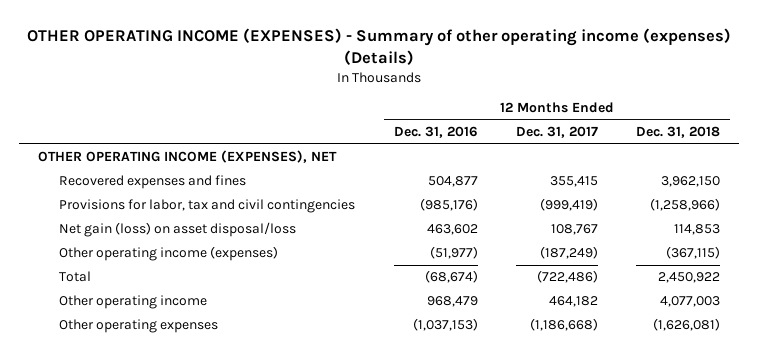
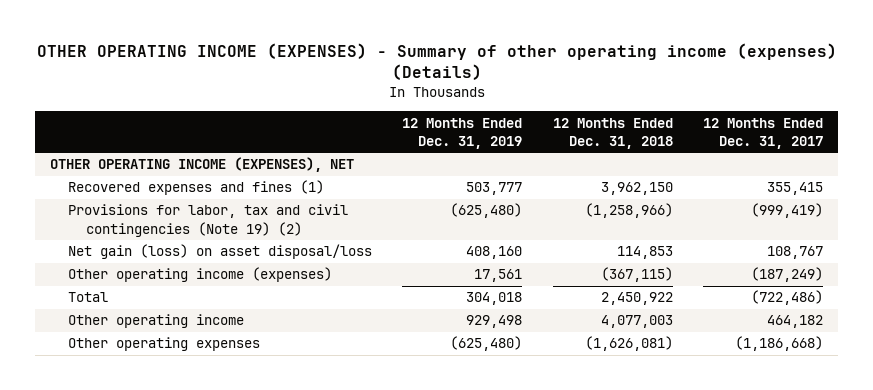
- | 12 Months Ended Dec. 31, 2016 | 12 Months Ended Dec. 31, 2017 | 12 Months Ended Dec. 31, 2018
+ | 12 Months Ended Dec. 31, 2019 | 12 Months Ended Dec. 31, 2018 | 12 Months Ended Dec. 31, 2017
- Recovered expenses and fines | 504,877 | 355,415 | 3,962,150
- Provisions for labor, tax and civil contingencies | (985,176) | (999,419) | (1,258,966)
+ Recovered expenses and fines (1) | 503,777 | 3,962,150 | 355,415
+ Provisions for labor, tax and civil contingencies (Note 19) (2) | (625,480) | (1,258,966) | (999,419)

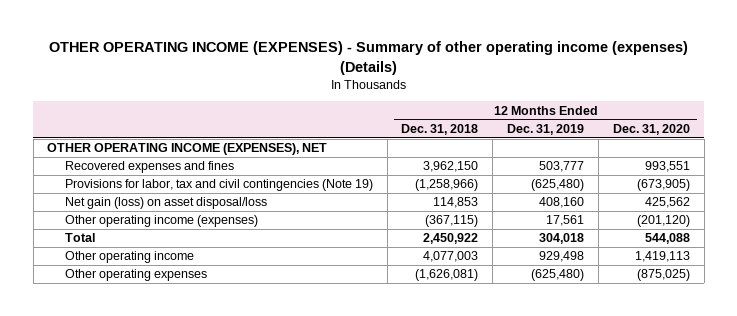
- | 12 Months Ended Dec. 31, 2019 | 12 Months Ended Dec. 31, 2018 | 12 Months Ended Dec. 31, 2017
+ | 12 Months Ended Dec. 31, 2018 | 12 Months Ended Dec. 31, 2019 | 12 Months Ended Dec. 31, 2020
- Recovered expenses and fines (1) | 503,777 | 3,962,150 | 355,415
- Provisions for labor, tax and civil contingencies (Note 19) (2) | (625,480) | (1,258,966) | (999,419)
+ Recovered expenses and fines | 3,962,150 | 503,777 | 993,551
+ Provisions for labor, tax and civil contingencies (Note 19) | (1,258,966) | (625,480) | (673,905)

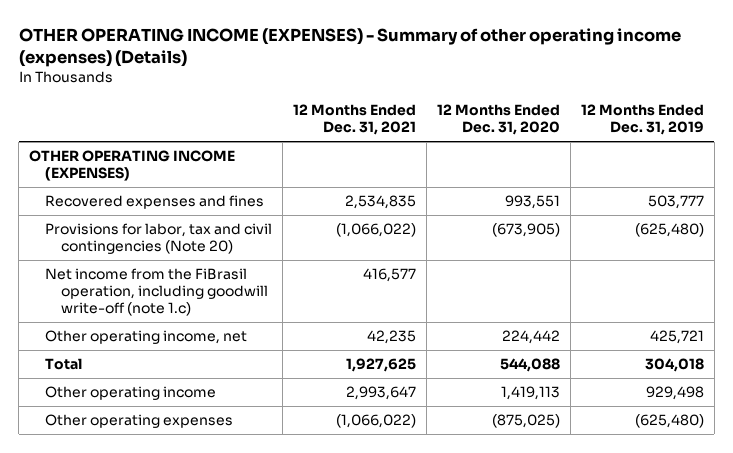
- | 12 Months Ended Dec. 31, 2018 | 12 Months Ended Dec. 31, 2019 | 12 Months Ended Dec. 31, 2020
+ | 12 Months Ended Dec. 31, 2021 | 12 Months Ended Dec. 31, 2020 | 12 Months Ended Dec. 31, 2019
- OTHER OPERATING INCOME (EXPENSES), NET
+ OTHER OPERATING INCOME (EXPENSES)
- Provisions for labor, tax and civil contingencies (Note 19) | (1,258,966) | (625,480) | (673,905)
- Net gain (loss) on asset disposal/loss | 114,853 | 408,160 | 425,562
- Other operating income (expenses) | (367,115) | 17,561 | (201,120)
+ Provisions for labor, tax and civil contingencies (Note 20) | (1,066,022) | (673,905) | (625,480)
+ Net income from the FiBrasil operation, including goodwill write-off (note 1.c) | 416,577 | |
+ Other operating income, net | 42,235 | 224,442 | 425,721

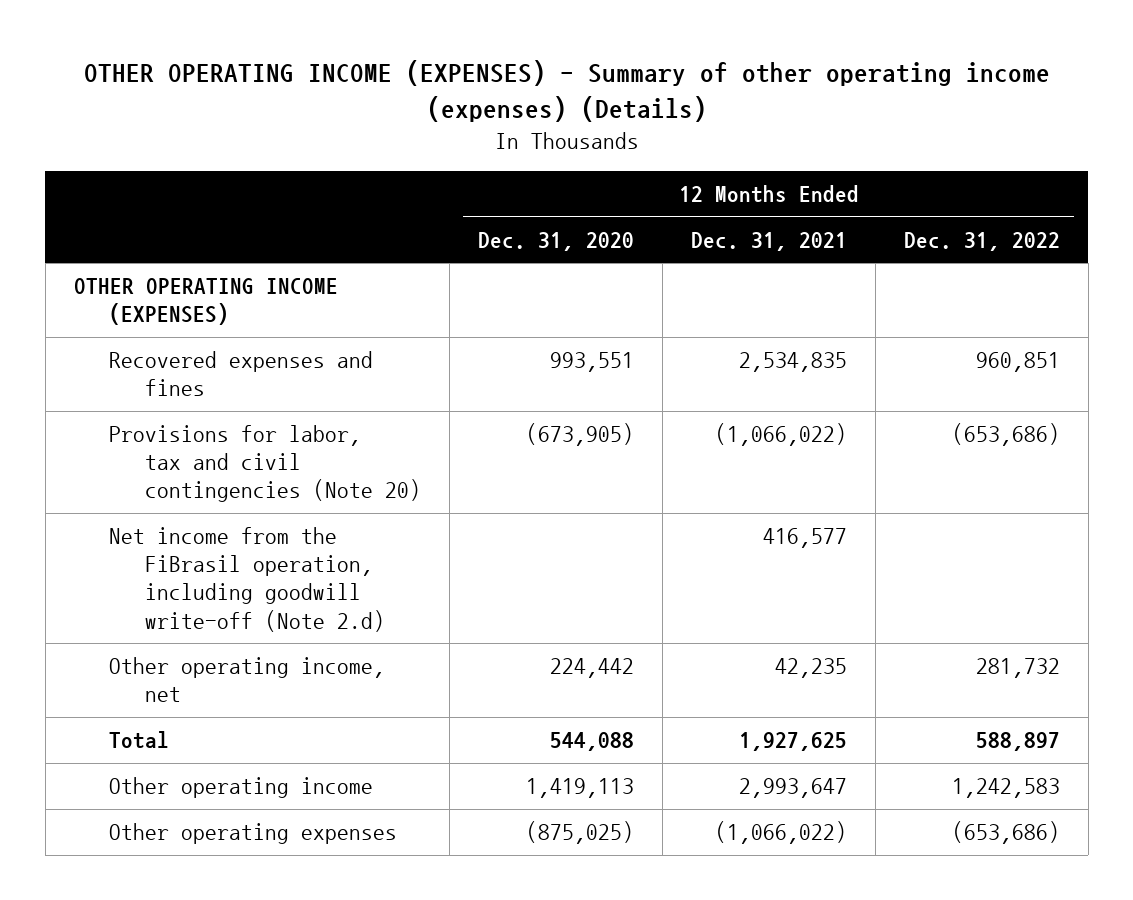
- | 12 Months Ended Dec. 31, 2021 | 12 Months Ended Dec. 31, 2020 | 12 Months Ended Dec. 31, 2019
+ | 12 Months Ended Dec. 31, 2020 | 12 Months Ended Dec. 31, 2021 | 12 Months Ended Dec. 31, 2022
- Net income from the FiBrasil operation, including goodwill write-off (note 1.c) | 416,577 | |
+ Net income from the FiBrasil operation, including goodwill write-off (Note 2.d) | | 416,577 |

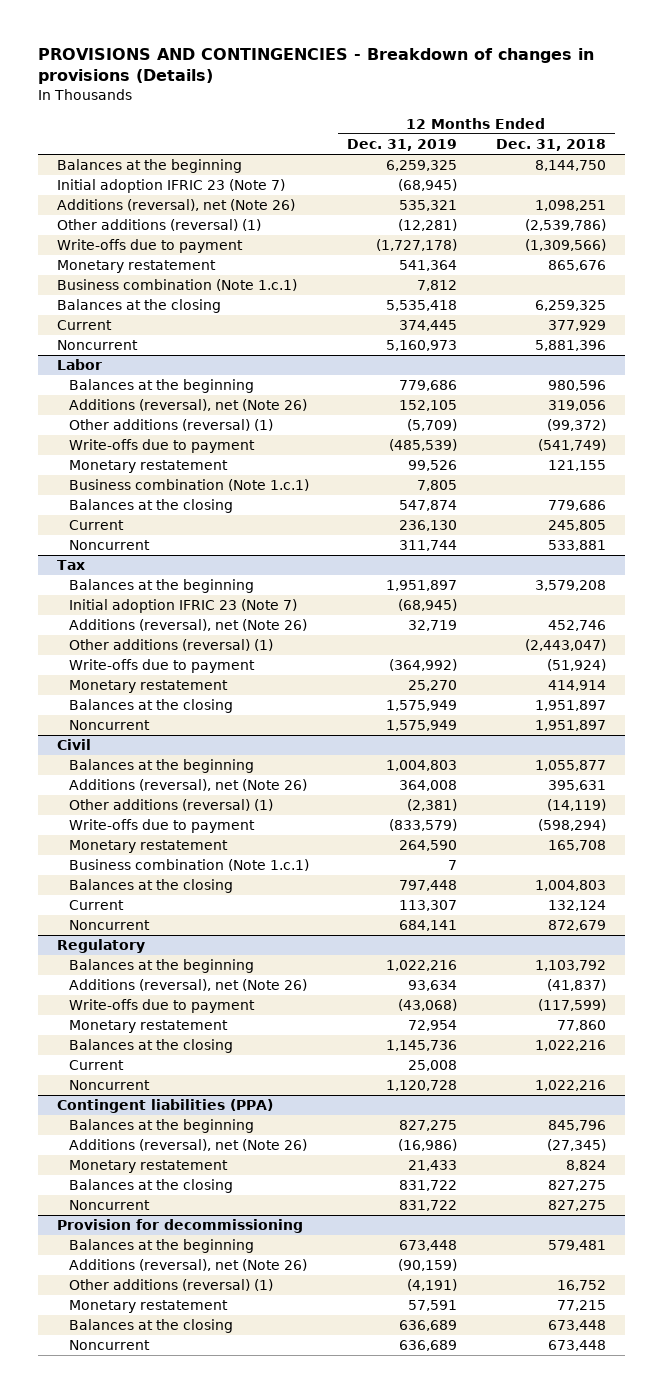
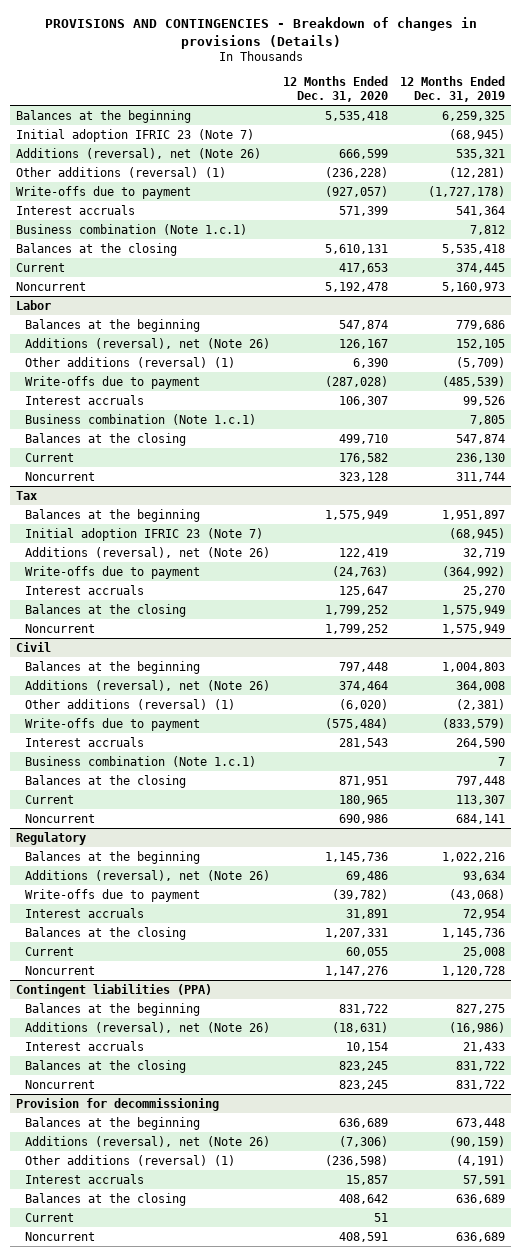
- | 12 Months Ended Dec. 31, 2019 | 12 Months Ended Dec. 31, 2018
+ | 12 Months Ended Dec. 31, 2020 | 12 Months Ended Dec. 31, 2019
- Monetary restatement | 541,364 | 865,676
+ Interest accruals | 571,399 | 541,364
@ Labor
- Monetary restatement | 99,526 | 121,155
+ Interest accruals | 106,307 | 99,526
@ Tax
- Other additions (reversal) (1) | | (2,443,047)
- Monetary restatement | 25,270 | 414,914
+ Interest accruals | 125,647 | 25,270
@ Civil
- Monetary restatement | 264,590 | 165,708
+ Interest accruals | 281,543 | 264,590
@ Regulatory
- Monetary restatement | 72,954 | 77,860
+ Interest accruals | 31,891 | 72,954
@ Contingent liabilities (PPA)
- Monetary restatement | 21,433 | 8,824
+ Interest accruals | 10,154 | 21,433
@ Provision for decommissioning
- Monetary restatement | 57,591 | 77,215
+ Interest accruals | 15,857 | 57,591
+ Current | 51 |

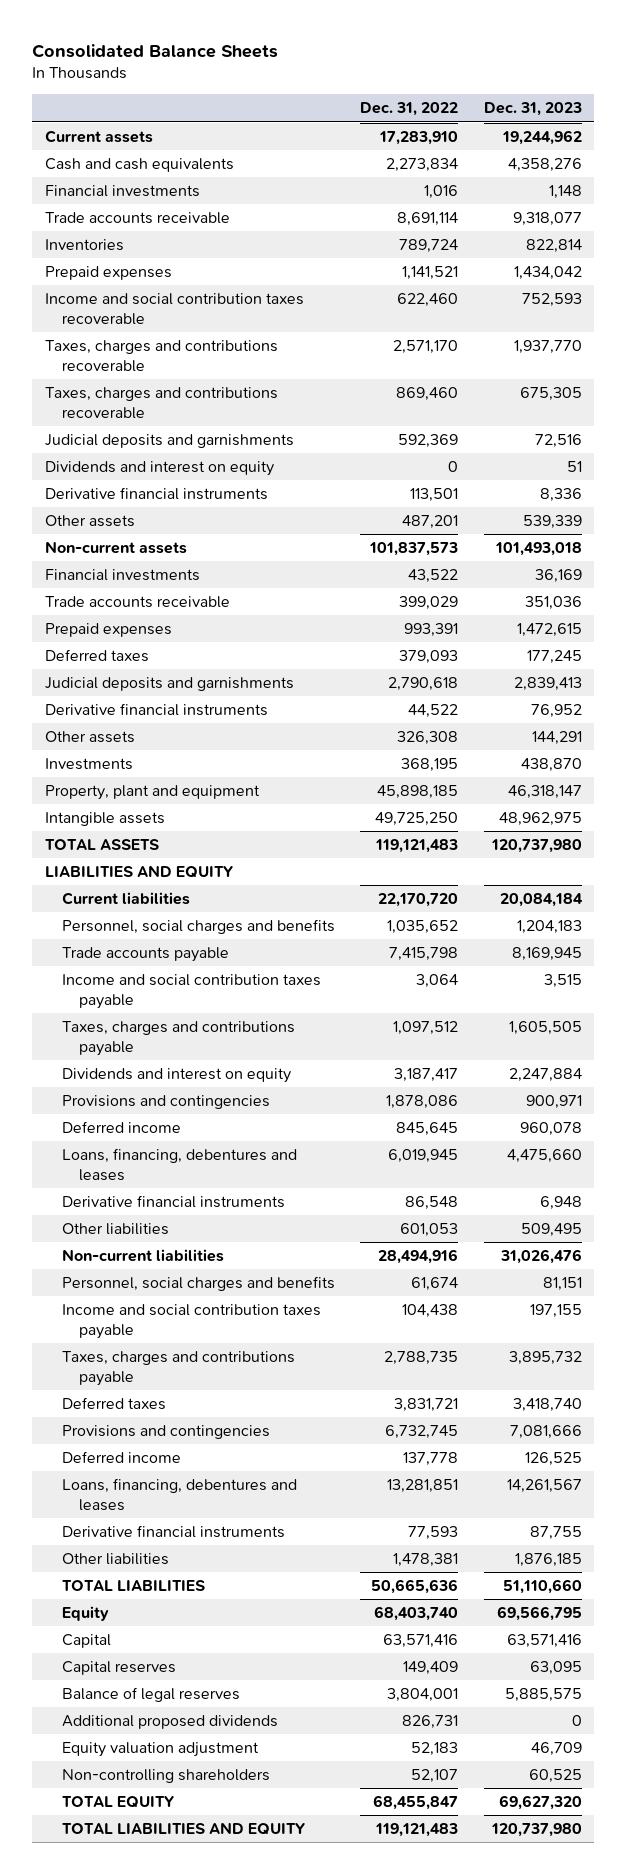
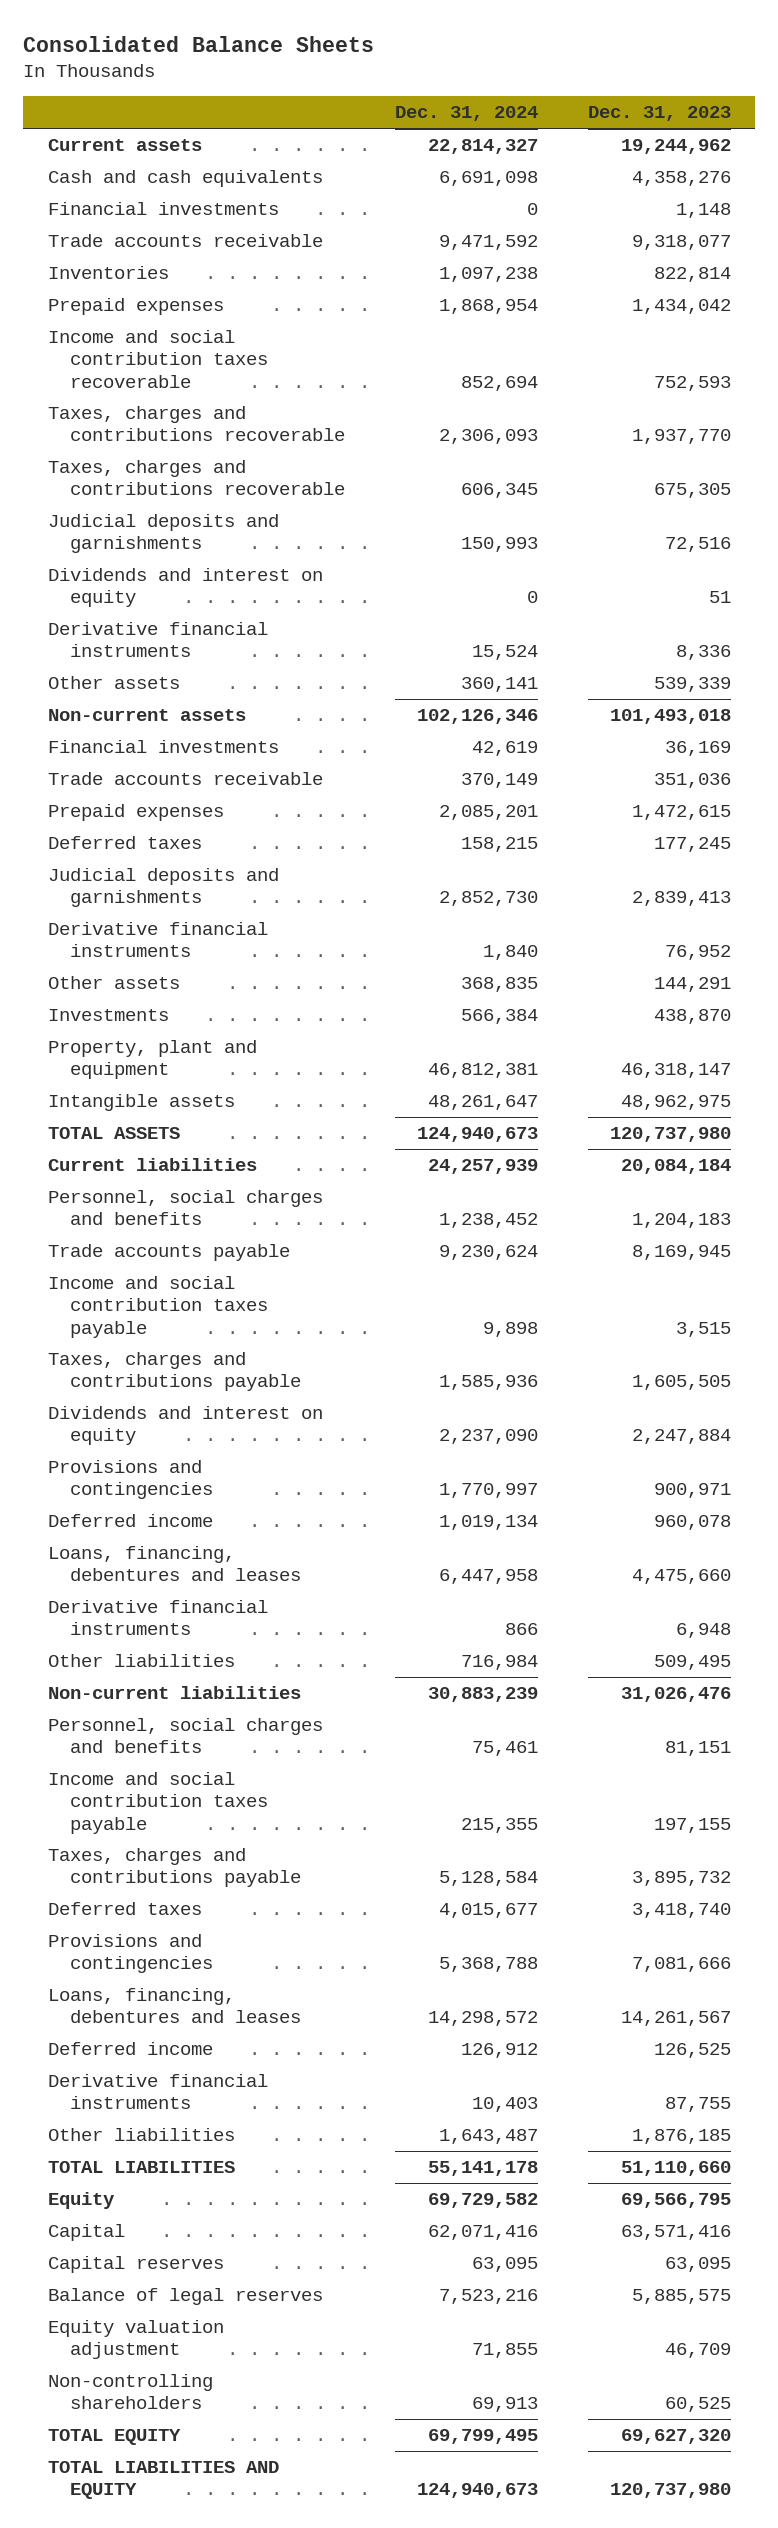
- | Dec. 31, 2022 | Dec. 31, 2023
+ | Dec. 31, 2024 | Dec. 31, 2023
- LIABILITIES AND EQUITY
moved down: Deferred income | 126,912 | 126,525
- Additional proposed dividends | 826,731 | 0

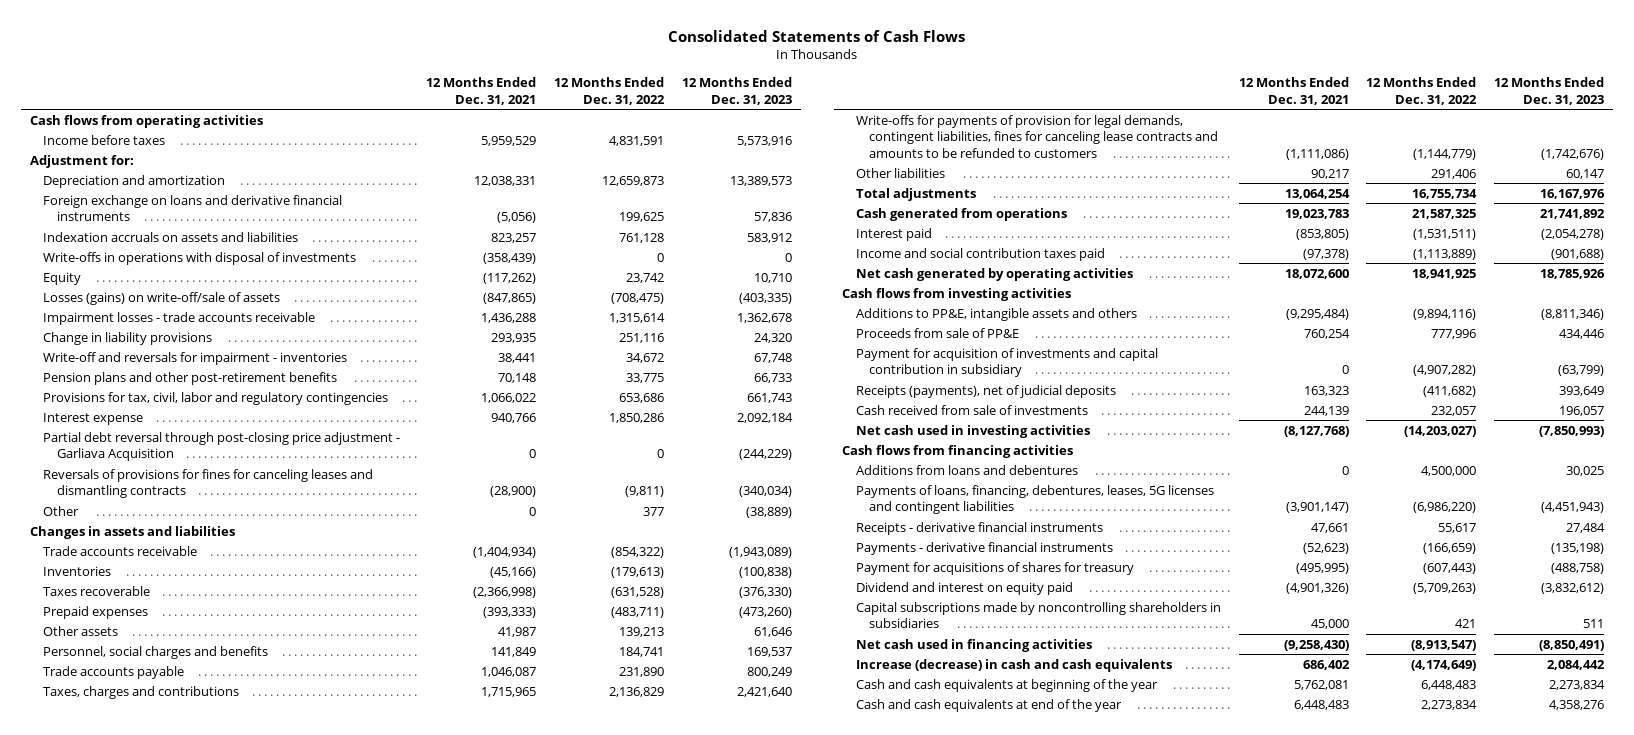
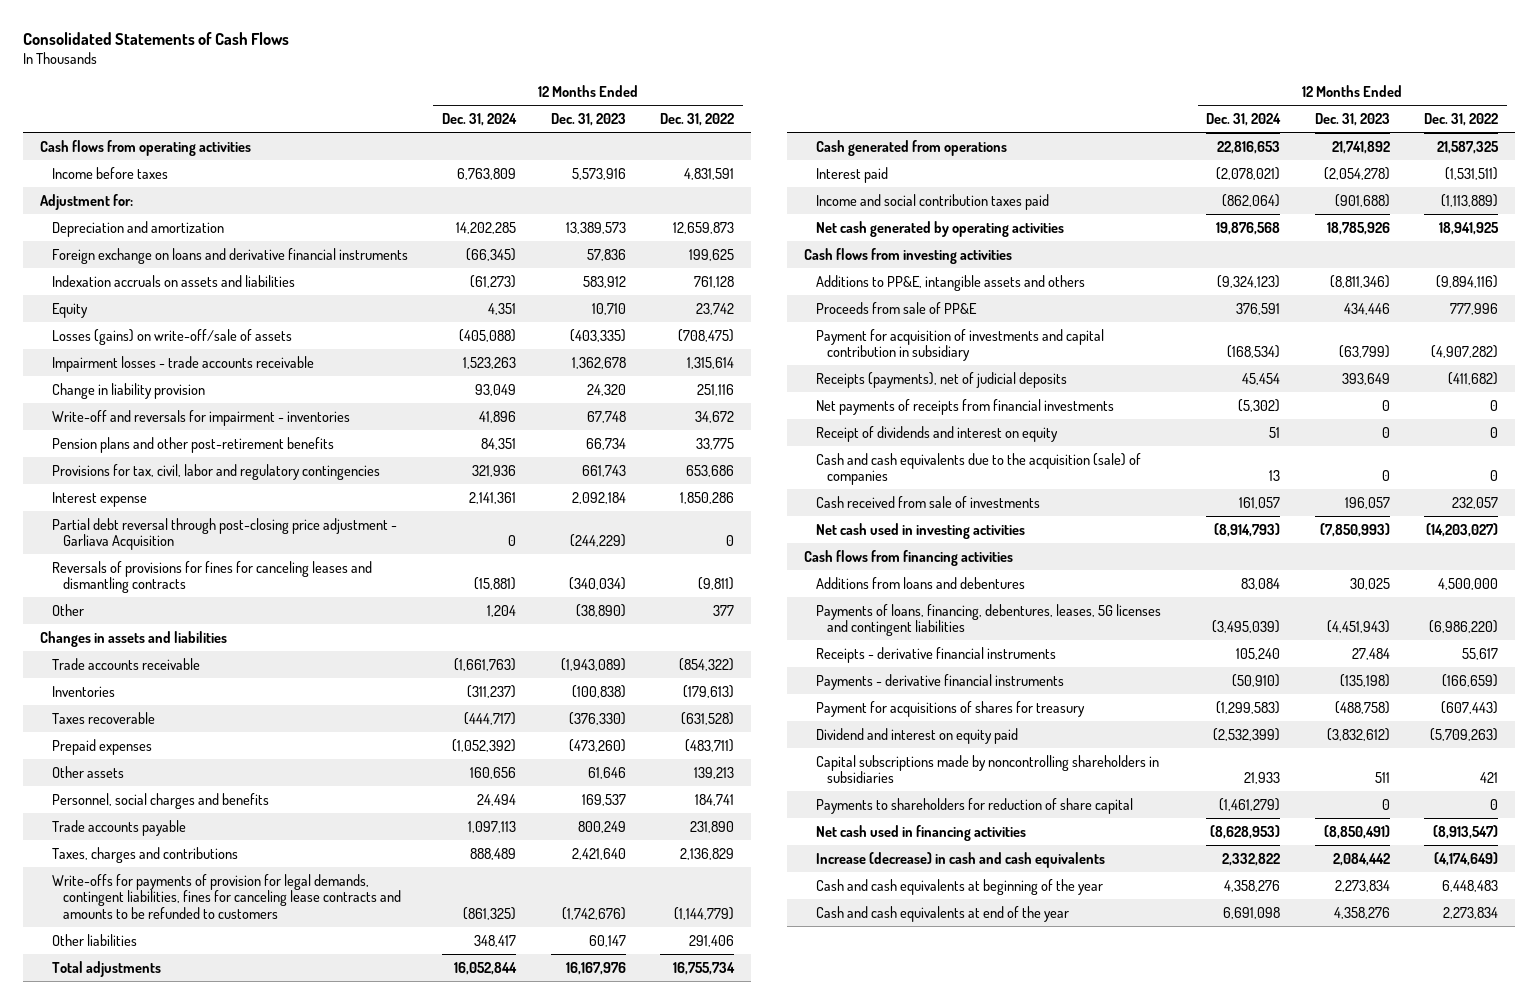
- | 12 Months Ended Dec. 31, 2021 | 12 Months Ended Dec. 31, 2022 | 12 Months Ended Dec. 31, 2023
+ | 12 Months Ended Dec. 31, 2024 | 12 Months Ended Dec. 31, 2023 | 12 Months Ended Dec. 31, 2022
- Write-offs in operations with disposal of investments | (358,439) | 0 | 0
- Change in liability provisions | 293,935 | 251,116 | 24,320
+ Change in liability provision | 93,049 | 24,320 | 251,116
- Pension plans and other post-retirement benefits | 70,148 | 33,775 | 66,733
+ Pension plans and other post-retirement benefits | 84,351 | 66,734 | 33,775
- Other | 0 | 377 | (38,889)
+ Other | 1,204 | (38,890) | 377
+ Net payments of receipts from financial investments | (5,302) | 0 | 0
+ Receipt of dividends and interest on equity | 51 | 0 | 0
+ Cash and cash equivalents due to the acquisition (sale) of companies | 13 | 0 | 0
+ Payments to shareholders for reduction of share capital | (1,461,279) | 0 | 0

